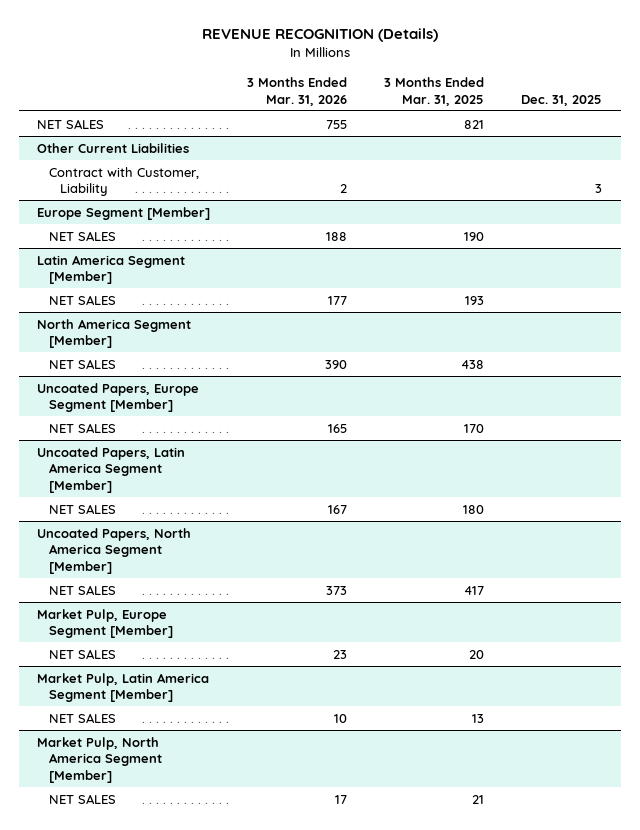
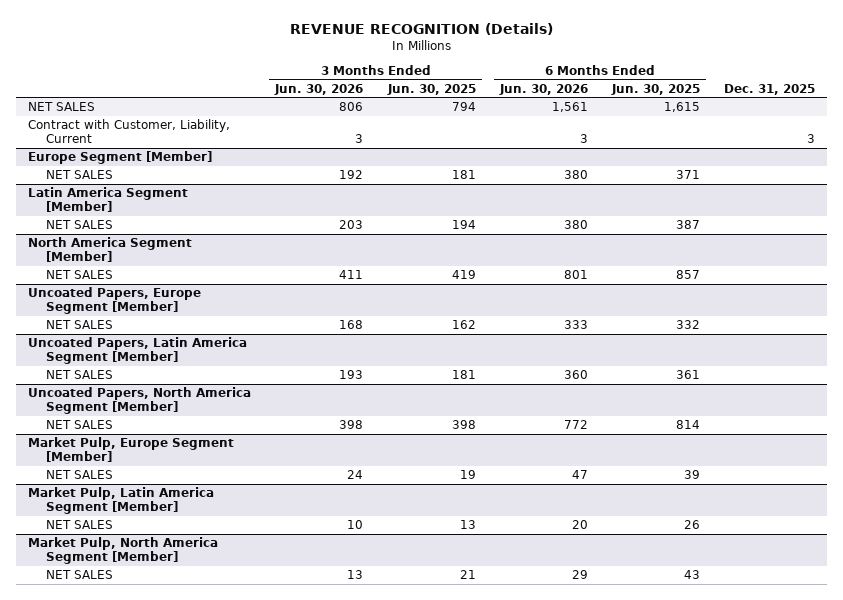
- | 3 Months Ended Mar. 31, 2026 | 3 Months Ended Mar. 31, 2025 | Dec. 31, 2025
+ | 3 Months Ended Jun. 30, 2026 | 3 Months Ended Jun. 30, 2025 | 6 Months Ended Jun. 30, 2026 | 6 Months Ended Jun. 30, 2025 | Dec. 31, 2025
- Other Current Liabilities
- Contract with Customer, Liability | 2 | | 3
+ Contract with Customer, Liability, Current | 3 | | 3 | | 3

